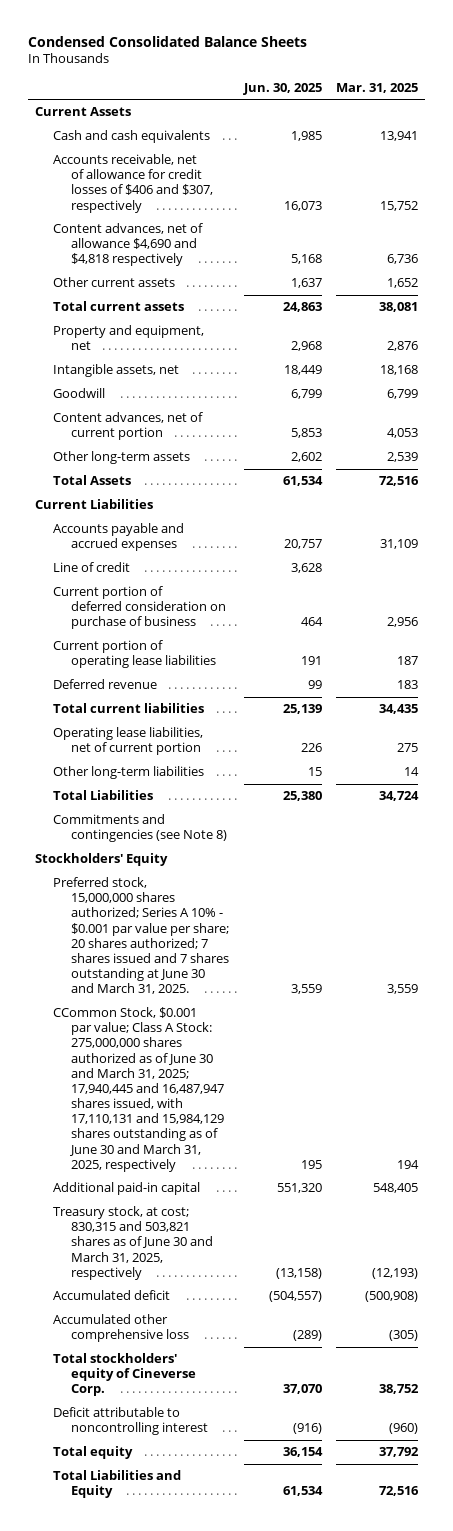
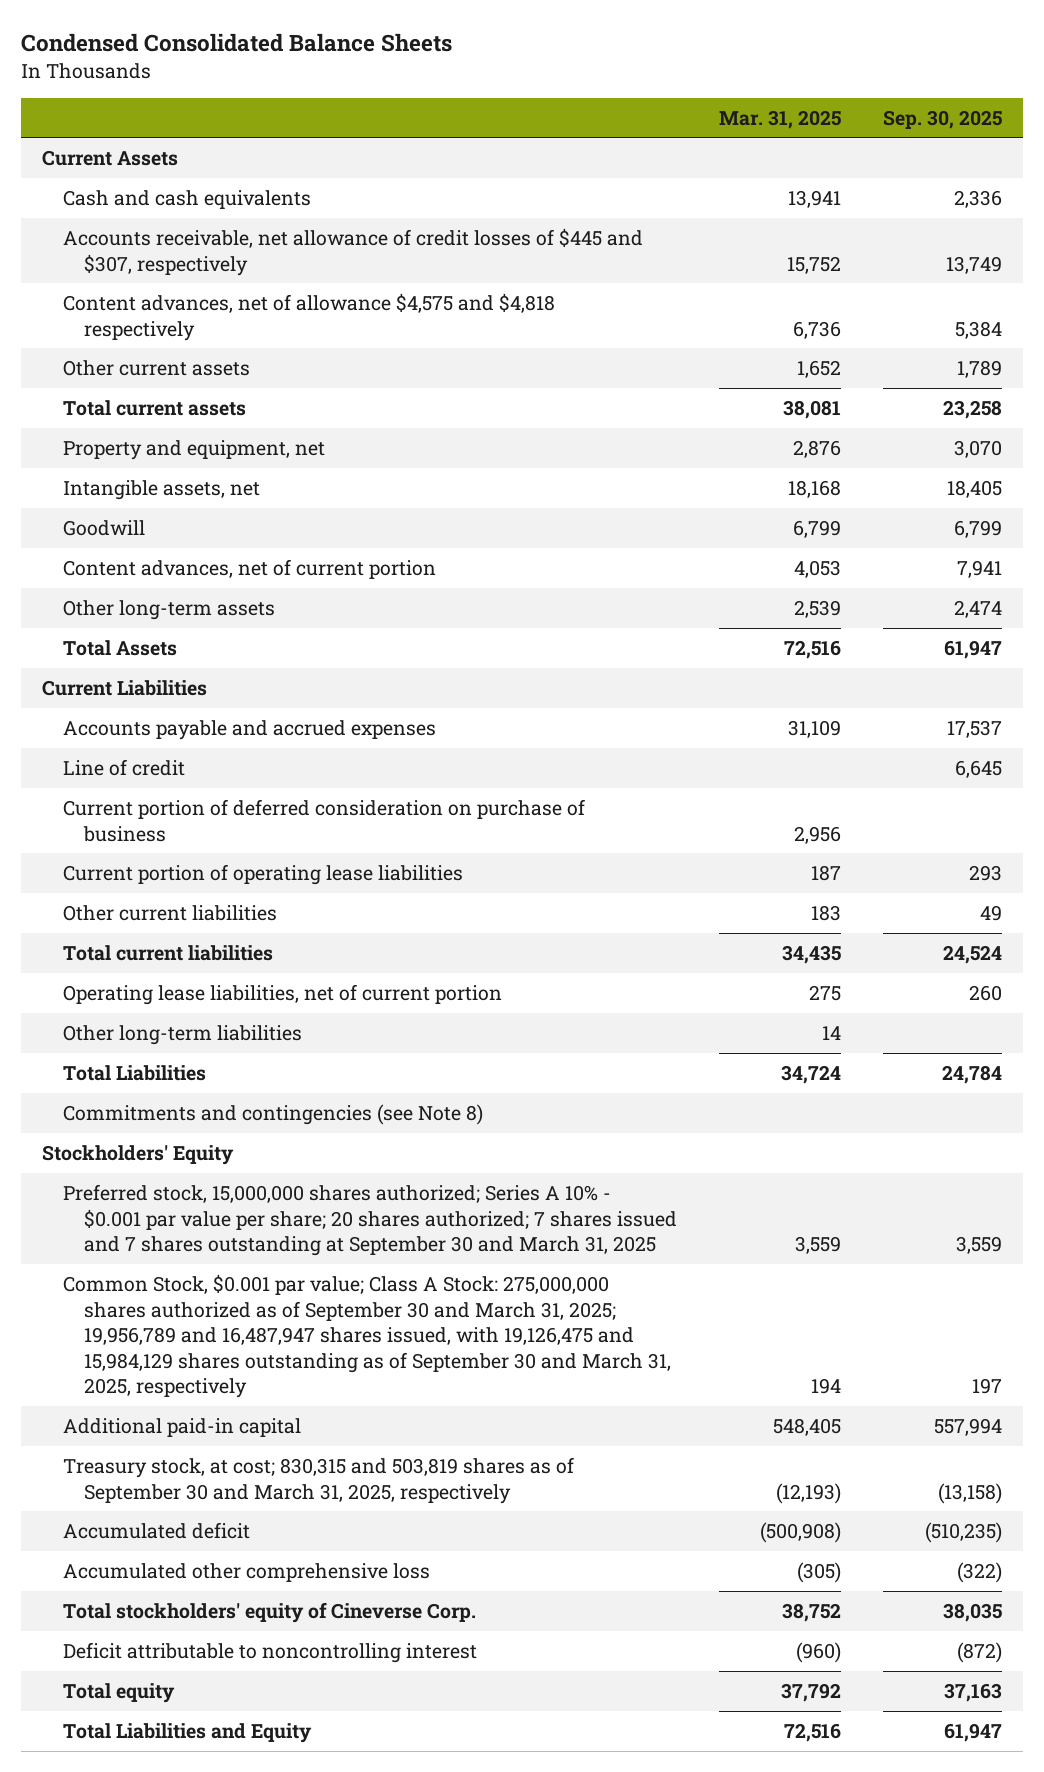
- | Jun. 30, 2025 | Mar. 31, 2025
+ | Mar. 31, 2025 | Sep. 30, 2025
- Accounts receivable, net of allowance for credit losses of $406 and $307, respectively | 16,073 | 15,752
- Content advances, net of allowance $4,690 and $4,818 respectively | 5,168 | 6,736
+ Accounts receivable, net allowance of credit losses of $445 and $307, respectively | 15,752 | 13,749
+ Content advances, net of allowance $4,575 and $4,818 respectively | 6,736 | 5,384
- Deferred revenue | 99 | 183
+ Other current liabilities | 183 | 49
- Preferred stock, 15,000,000 shares authorized; Series A 10% - $0.001 par value per share; 20 shares authorized; 7 shares issued and 7 shares outstanding at June 30 and March 31, 2025. | 3,559 | 3,559
- CCommon Stock, $0.001 par value; Class A Stock: 275,000,000 shares authorized as of June 30 and March 31, 2025; 17,940,445 and 16,487,947 shares issued, with 17,110,131 and 15,984,129 shares outstanding as of June 30 and March 31, 2025, respectively | 195 | 194
+ Preferred stock, 15,000,000 shares authorized; Series A 10% - $0.001 par value per share; 20 shares authorized; 7 shares issued and 7 shares outstanding at September 30 and March 31, 2025 | 3,559 | 3,559
+ Common Stock, $0.001 par value; Class A Stock: 275,000,000 shares authorized as of September 30 and March 31, 2025; 19,956,789 and 16,487,947 shares issued, with 19,126,475 and 15,984,129 shares outstanding as of September 30 and March 31, 2025, respectively | 194 | 197
- Treasury stock, at cost; 830,315 and 503,821 shares as of June 30 and March 31, 2025, respectively | (13,158) | (12,193)
+ Treasury stock, at cost; 830,315 and 503,819 shares as of September 30 and March 31, 2025, respectively | (12,193) | (13,158)

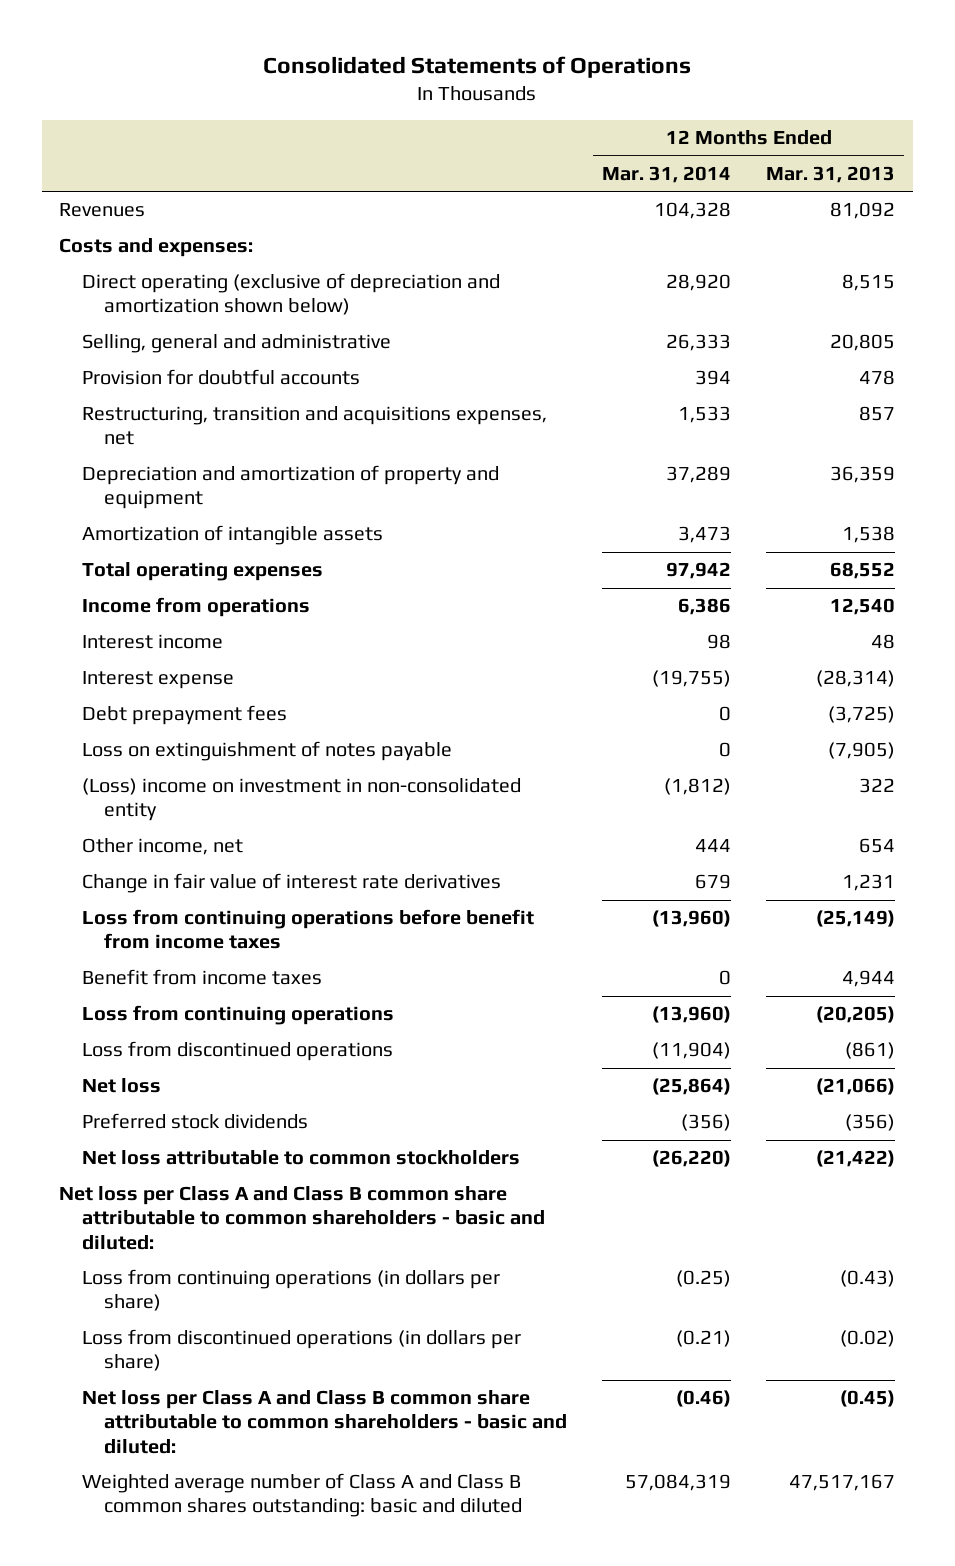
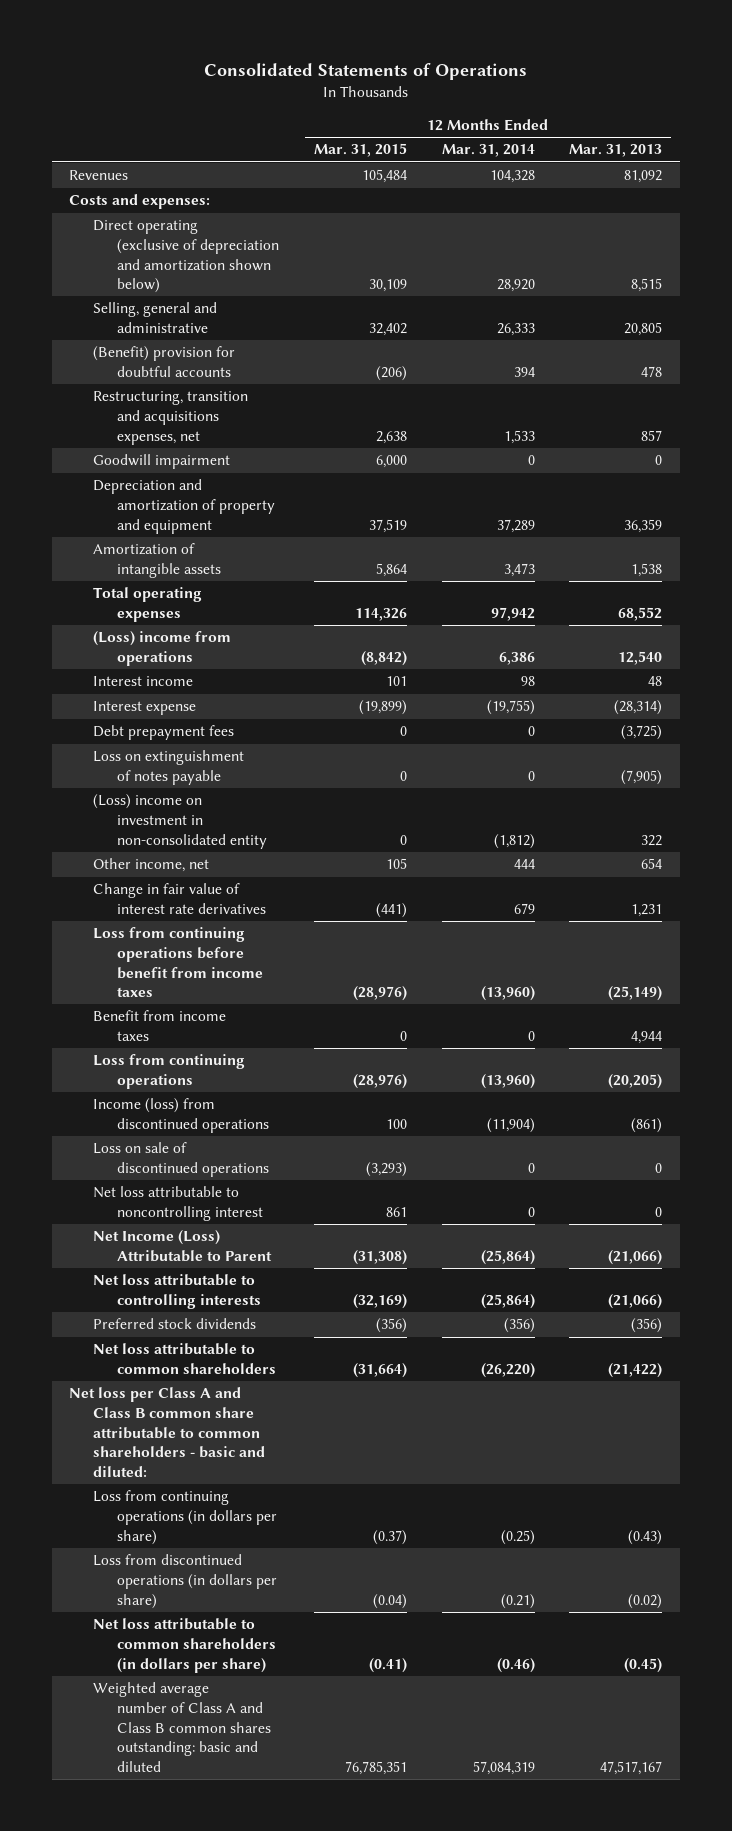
- | 12 Months Ended Mar. 31, 2014 | 12 Months Ended Mar. 31, 2013
+ | 12 Months Ended Mar. 31, 2015 | 12 Months Ended Mar. 31, 2014 | 12 Months Ended Mar. 31, 2013
- Provision for doubtful accounts | 394 | 478
+ (Benefit) provision for doubtful accounts | (206) | 394 | 478
+ Goodwill impairment | 6,000 | 0 | 0
- Income from operations | 6,386 | 12,540
+ (Loss) income from operations | (8,842) | 6,386 | 12,540
- Loss from discontinued operations | (11,904) | (861)
- Net loss | (25,864) | (21,066)
+ Income (loss) from discontinued operations | 100 | (11,904) | (861)
+ Loss on sale of discontinued operations | (3,293) | 0 | 0
+ Net loss attributable to noncontrolling interest | 861 | 0 | 0
+ Net Income (Loss) Attributable to Parent | (31,308) | (25,864) | (21,066)
+ Net loss attributable to controlling interests | (32,169) | (25,864) | (21,066)
- Net loss attributable to common stockholders | (26,220) | (21,422)
+ Net loss attributable to common shareholders | (31,664) | (26,220) | (21,422)
- Net loss per Class A and Class B common share attributable to common shareholders - basic and diluted: | (0.46) | (0.45)
+ Net loss attributable to common shareholders (in dollars per share) | (0.41) | (0.46) | (0.45)

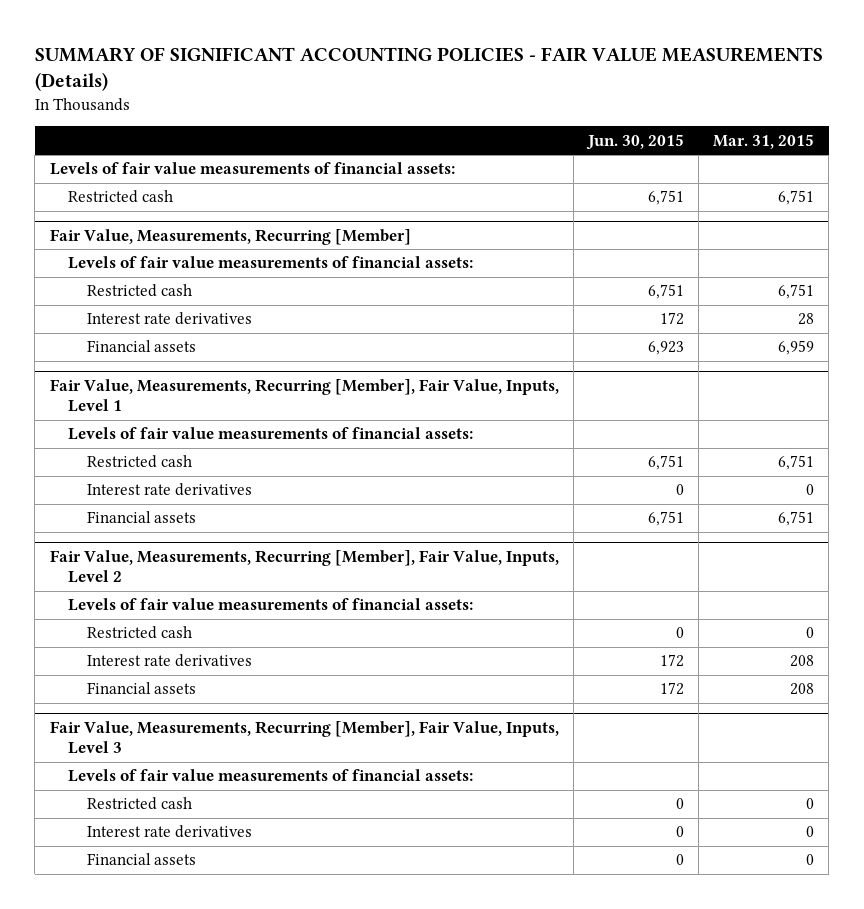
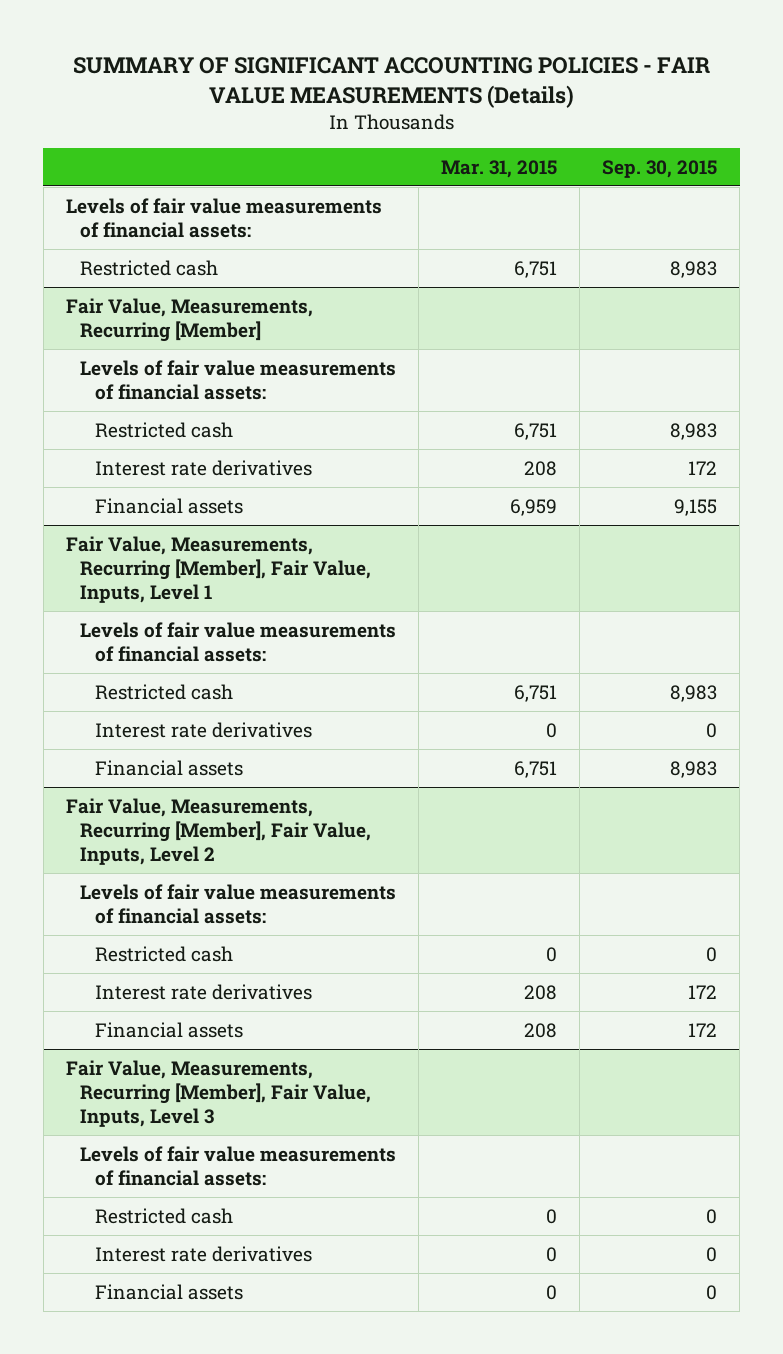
- | Jun. 30, 2015 | Mar. 31, 2015
+ | Mar. 31, 2015 | Sep. 30, 2015
@ Fair Value, Measurements, Recurring [Member]
- Interest rate derivatives | 172 | 28
+ Interest rate derivatives | 208 | 172

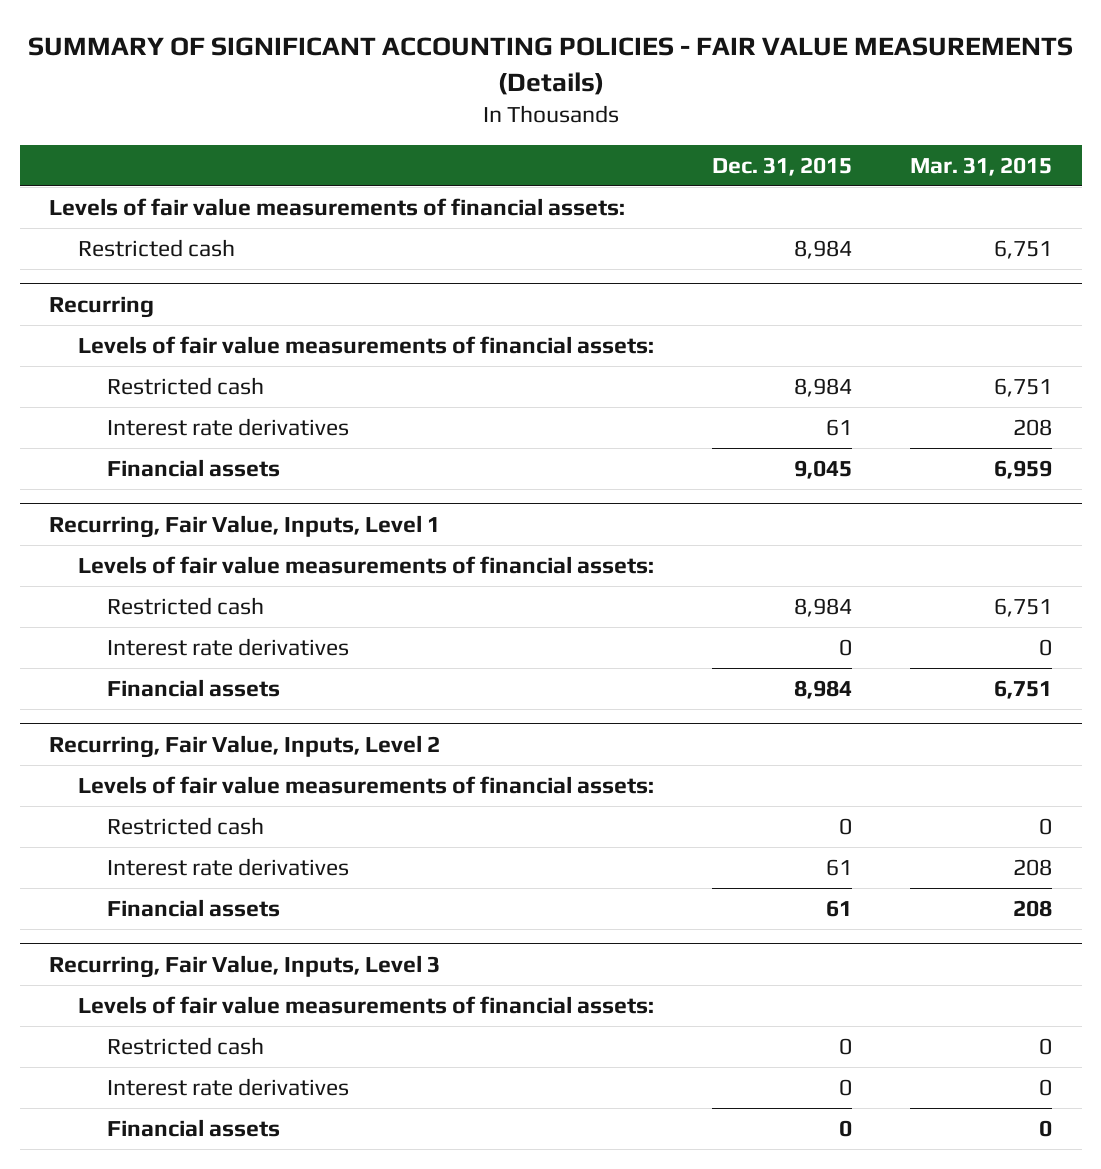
- | Mar. 31, 2015 | Sep. 30, 2015
+ | Dec. 31, 2015 | Mar. 31, 2015
- Fair Value, Measurements, Recurring [Member]
+ Recurring
- Fair Value, Measurements, Recurring [Member], Fair Value, Inputs, Level 1
+ Recurring, Fair Value, Inputs, Level 1
- Fair Value, Measurements, Recurring [Member], Fair Value, Inputs, Level 2
+ Recurring, Fair Value, Inputs, Level 2
- Fair Value, Measurements, Recurring [Member], Fair Value, Inputs, Level 3
+ Recurring, Fair Value, Inputs, Level 3

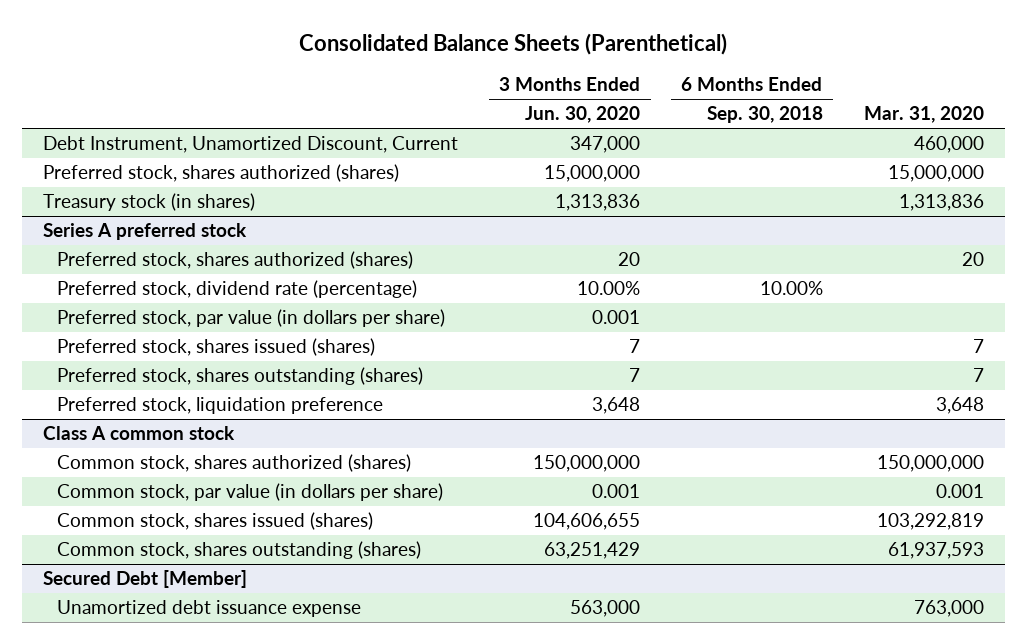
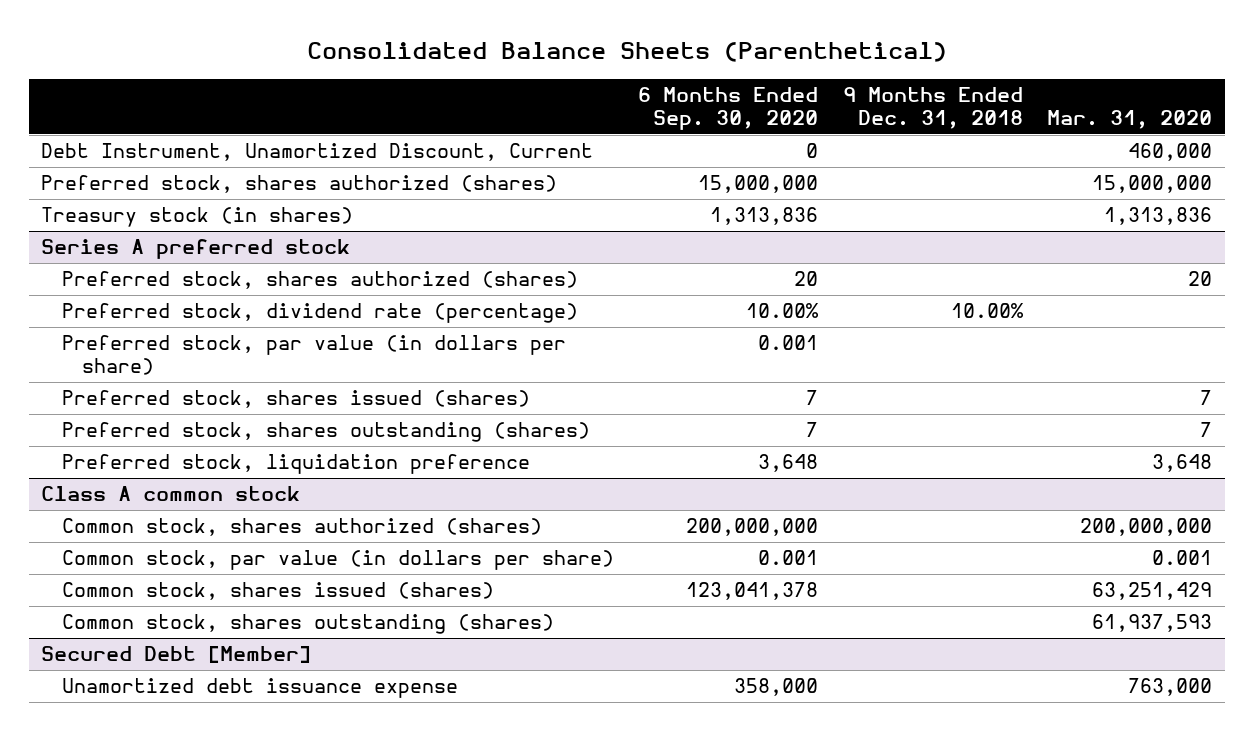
- | 3 Months Ended Jun. 30, 2020 | 6 Months Ended Sep. 30, 2018 | Mar. 31, 2020
+ | 6 Months Ended Sep. 30, 2020 | 9 Months Ended Dec. 31, 2018 | Mar. 31, 2020
@ Class A common stock
- Common stock, shares authorized (shares) | 150,000,000 | | 150,000,000
+ Common stock, shares authorized (shares) | 200,000,000 | | 200,000,000
- Common stock, shares issued (shares) | 104,606,655 | | 103,292,819
+ Common stock, shares issued (shares) | 123,041,378 | | 63,251,429

